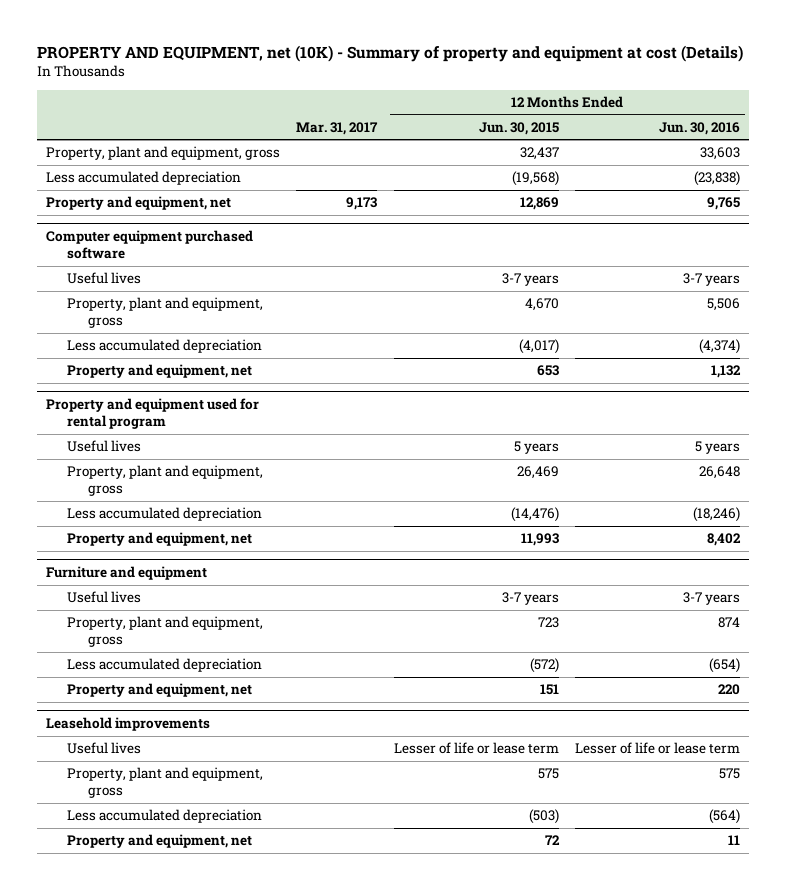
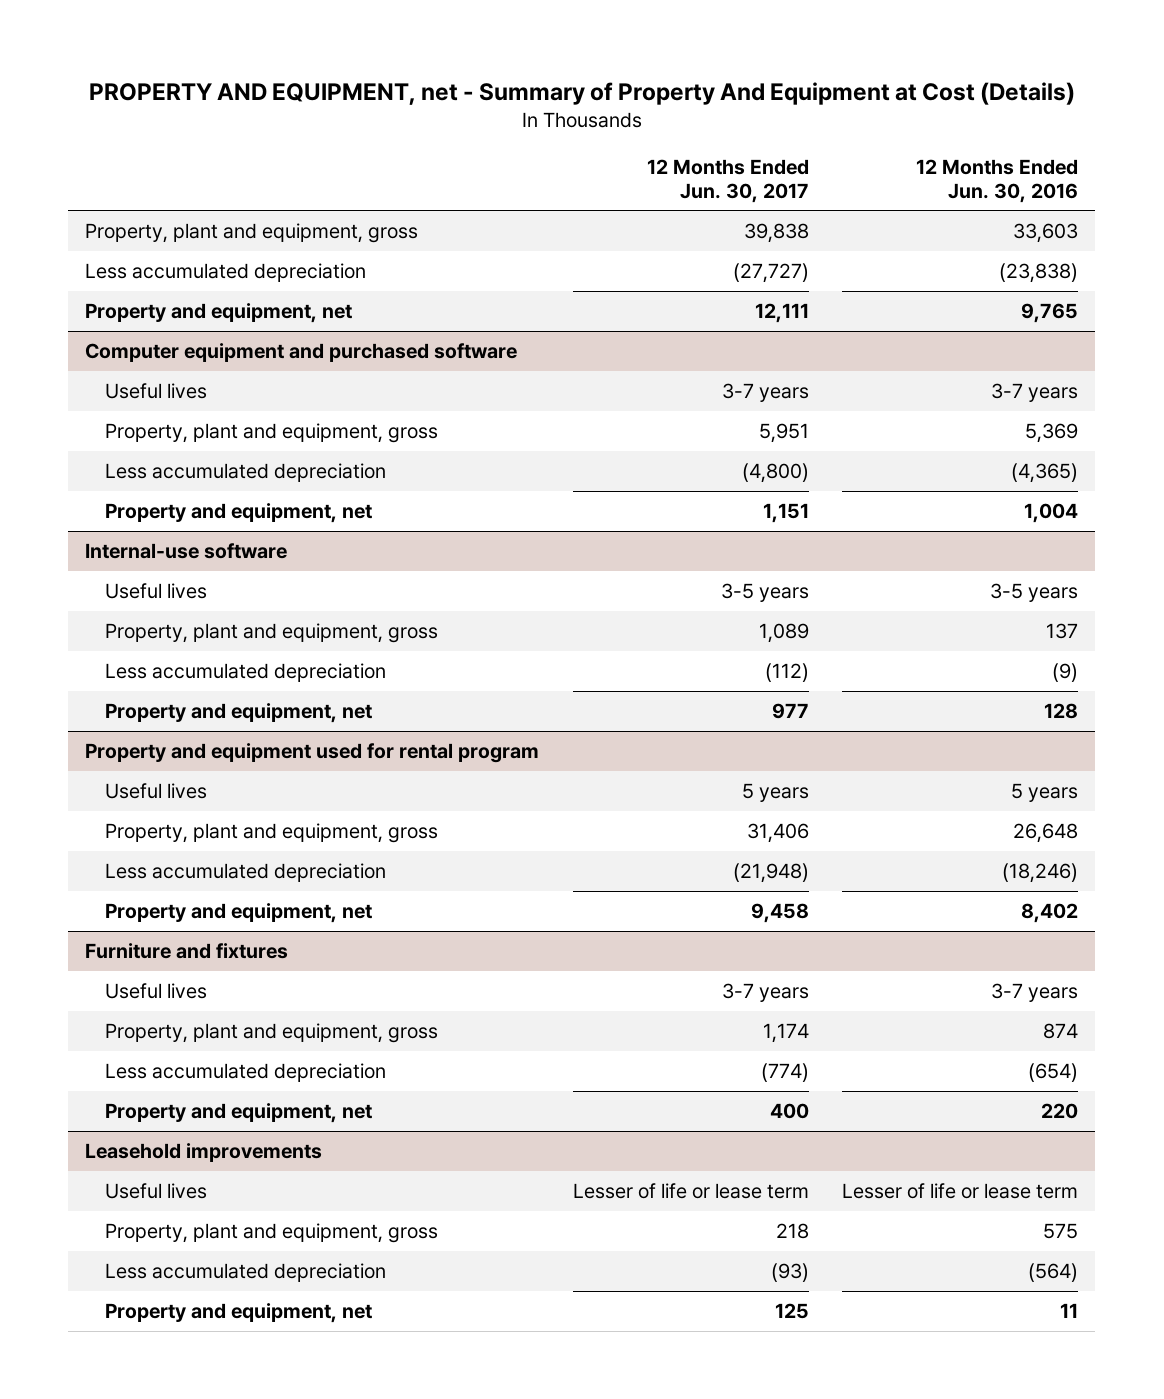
- PROPERTY AND EQUIPMENT, net (10K) - Summary of property and equipment at cost (Details)
+ PROPERTY AND EQUIPMENT, net - Summary of Property And Equipment at Cost (Details)
- | Mar. 31, 2017 | 12 Months Ended Jun. 30, 2015 | 12 Months Ended Jun. 30, 2016
+ | 12 Months Ended Jun. 30, 2017 | 12 Months Ended Jun. 30, 2016
- Computer equipment purchased software
+ Computer equipment and purchased software
- Property, plant and equipment, gross | | 4,670 | 5,506
- Less accumulated depreciation | | (4,017) | (4,374)
- Property and equipment, net | | 653 | 1,132
+ Property, plant and equipment, gross | 5,951 | 5,369
+ Less accumulated depreciation | (4,800) | (4,365)
+ Property and equipment, net | 1,151 | 1,004
+ Internal-use software
+ Useful lives | 3-5 years | 3-5 years
+ Property, plant and equipment, gross | 1,089 | 137
+ Less accumulated depreciation | (112) | (9)
+ Property and equipment, net | 977 | 128
- Furniture and equipment
+ Furniture and fixtures

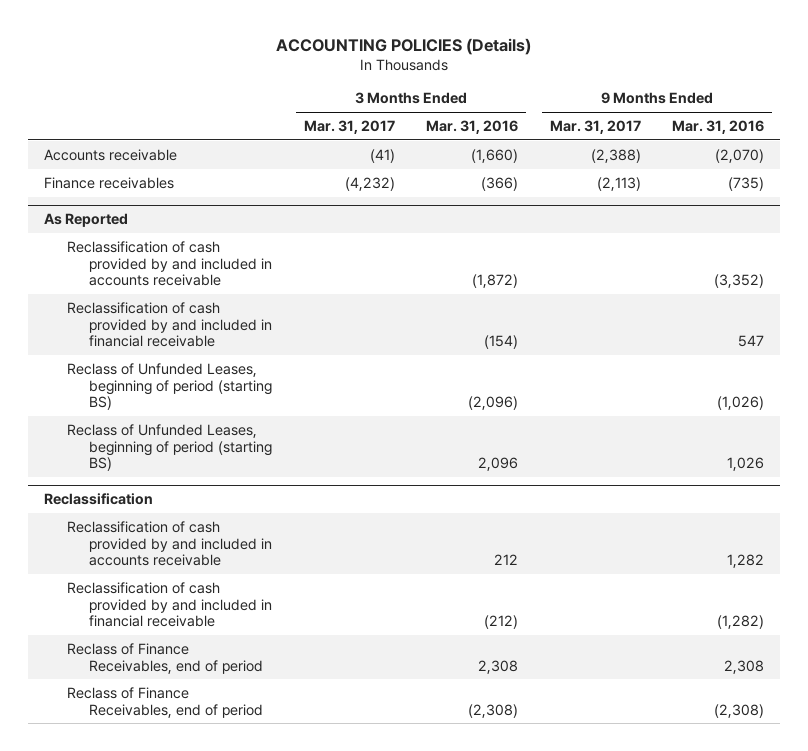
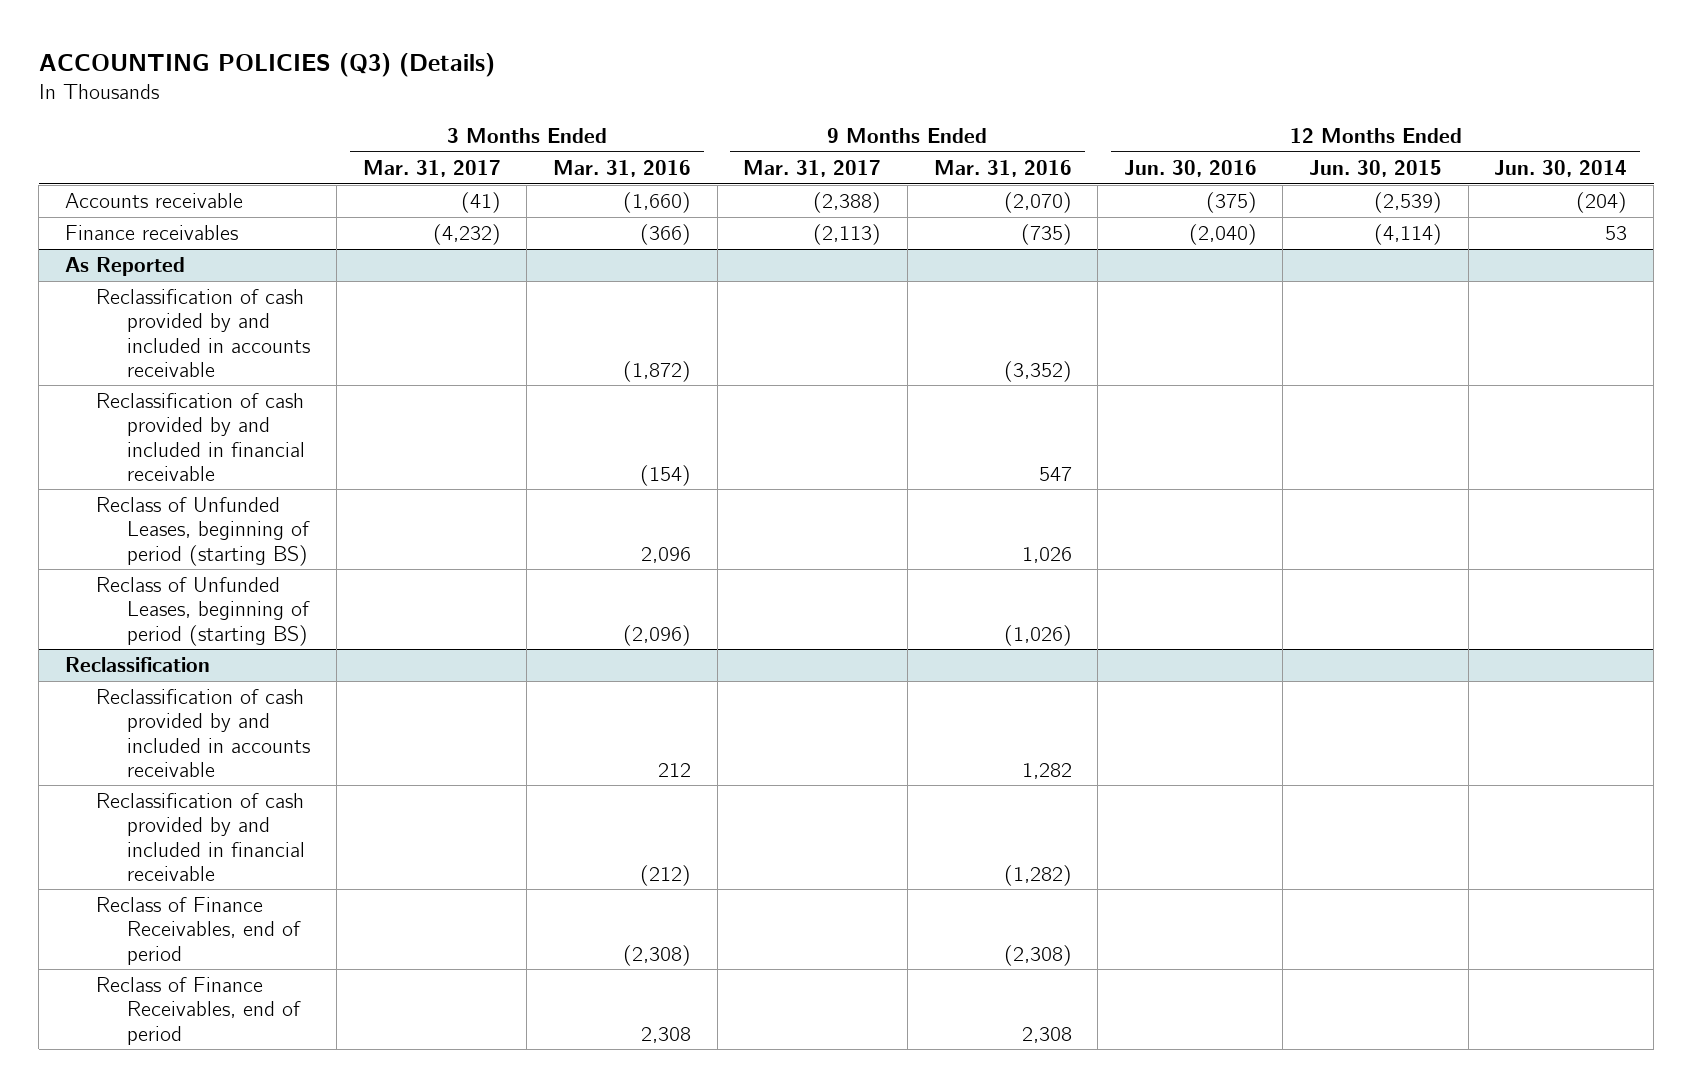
- ACCOUNTING POLICIES (Details)
+ ACCOUNTING POLICIES (Q3) (Details)
- | 3 Months Ended Mar. 31, 2017 | 3 Months Ended Mar. 31, 2016 | 9 Months Ended Mar. 31, 2017 | 9 Months Ended Mar. 31, 2016
+ | 3 Months Ended Mar. 31, 2017 | 3 Months Ended Mar. 31, 2016 | 9 Months Ended Mar. 31, 2017 | 9 Months Ended Mar. 31, 2016 | 12 Months Ended Jun. 30, 2016 | 12 Months Ended Jun. 30, 2015 | 12 Months Ended Jun. 30, 2014
@ As Reported
moved down: Reclass of Unfunded Leases, beginning of period (starting BS) | | (2,096) | | (1,026) | | |
@ Reclassification
moved down: Reclass of Finance Receivables, end of period | | 2,308 | | 2,308 | | |

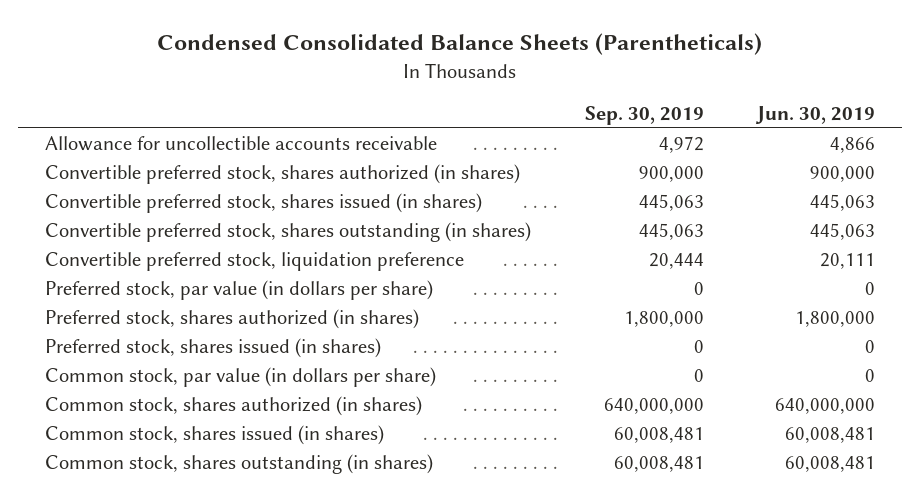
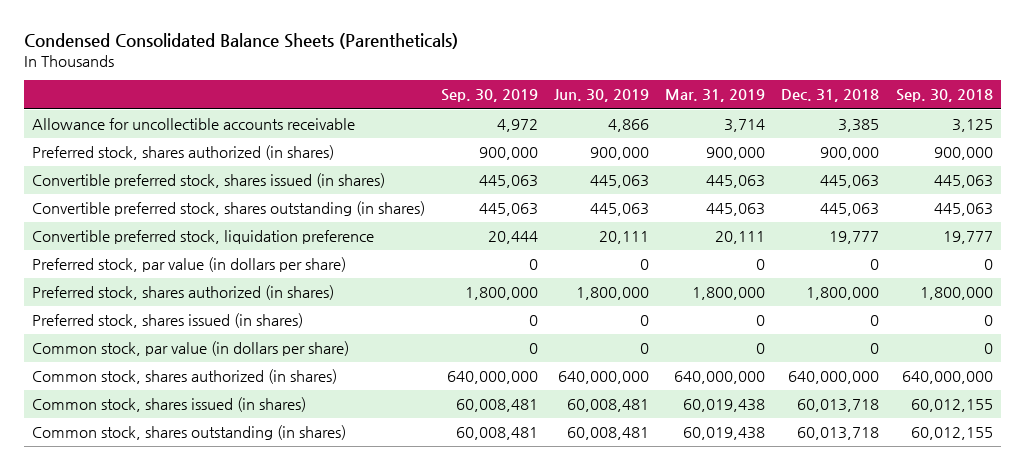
- | Sep. 30, 2019 | Jun. 30, 2019
+ | Sep. 30, 2019 | Jun. 30, 2019 | Mar. 31, 2019 | Dec. 31, 2018 | Sep. 30, 2018
- Convertible preferred stock, shares authorized (in shares) | 900,000 | 900,000
+ Preferred stock, shares authorized (in shares) | 900,000 | 900,000 | 900,000 | 900,000 | 900,000

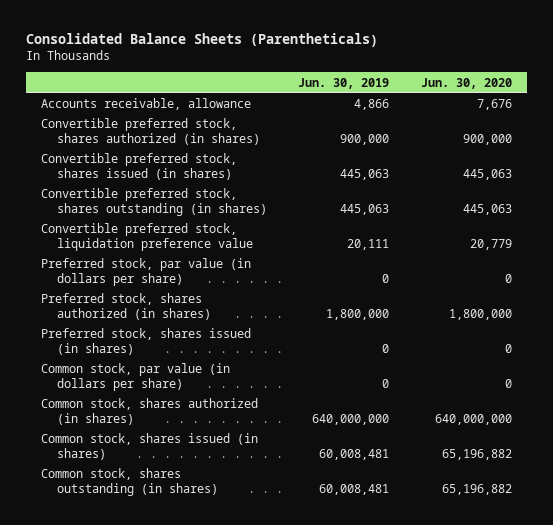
- Condensed Consolidated Balance Sheets (Parentheticals)
+ Consolidated Balance Sheets (Parentheticals)
- | Sep. 30, 2019 | Jun. 30, 2019 | Mar. 31, 2019 | Dec. 31, 2018 | Sep. 30, 2018
+ | Jun. 30, 2019 | Jun. 30, 2020
- Allowance for uncollectible accounts receivable | 4,972 | 4,866 | 3,714 | 3,385 | 3,125
- Preferred stock, shares authorized (in shares) | 900,000 | 900,000 | 900,000 | 900,000 | 900,000
+ Accounts receivable, allowance | 4,866 | 7,676
+ Convertible preferred stock, shares authorized (in shares) | 900,000 | 900,000
- Convertible preferred stock, liquidation preference | 20,444 | 20,111 | 20,111 | 19,777 | 19,777
+ Convertible preferred stock, liquidation preference value | 20,111 | 20,779

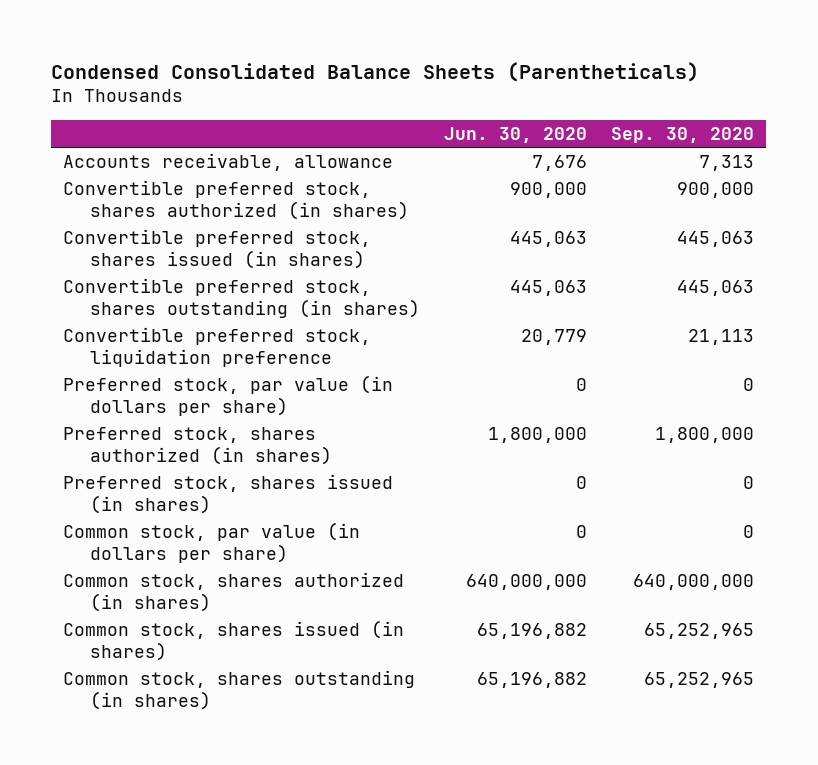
- Consolidated Balance Sheets (Parentheticals)
+ Condensed Consolidated Balance Sheets (Parentheticals)
- | Jun. 30, 2019 | Jun. 30, 2020
+ | Jun. 30, 2020 | Sep. 30, 2020
- Convertible preferred stock, liquidation preference value | 20,111 | 20,779
+ Convertible preferred stock, liquidation preference | 20,779 | 21,113

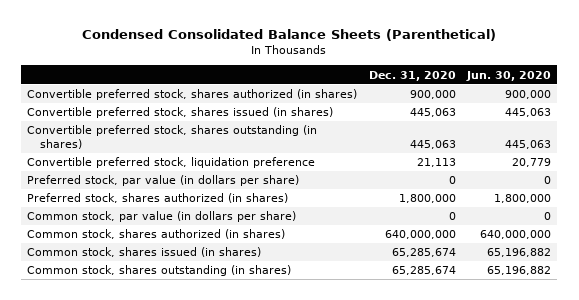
- Condensed Consolidated Balance Sheets (Parentheticals)
+ Condensed Consolidated Balance Sheets (Parenthetical)
- | Jun. 30, 2020 | Sep. 30, 2020
+ | Dec. 31, 2020 | Jun. 30, 2020
- Accounts receivable, allowance | 7,676 | 7,313
- Preferred stock, shares issued (in shares) | 0 | 0

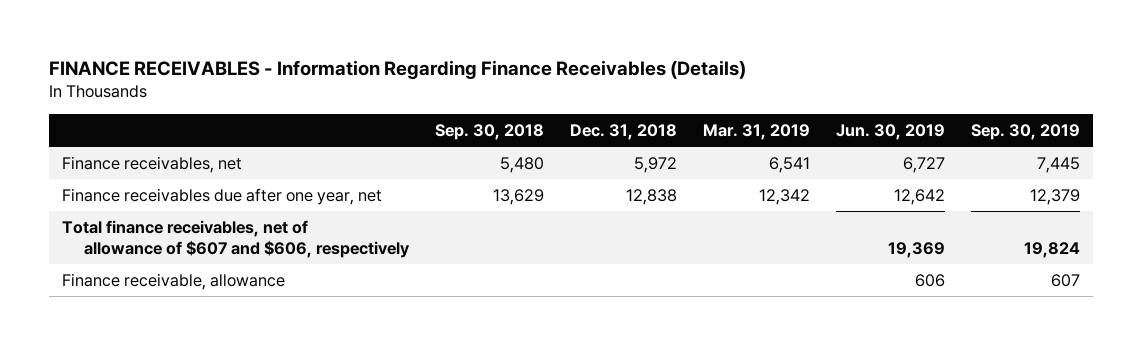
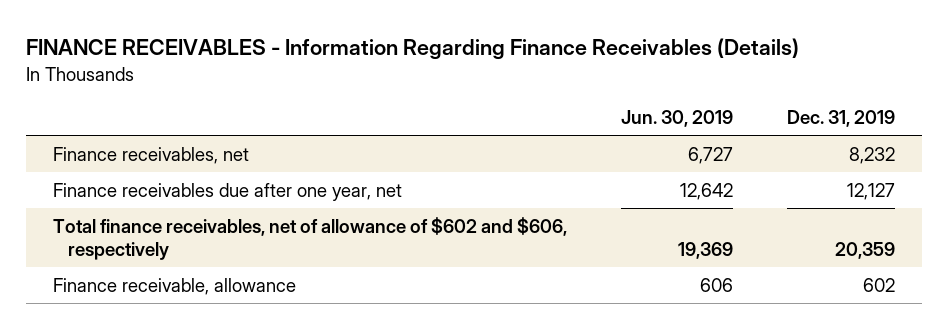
- | Sep. 30, 2018 | Dec. 31, 2018 | Mar. 31, 2019 | Jun. 30, 2019 | Sep. 30, 2019
+ | Jun. 30, 2019 | Dec. 31, 2019
- Total finance receivables, net of allowance of $607 and $606, respectively | | | | 19,369 | 19,824
+ Total finance receivables, net of allowance of $602 and $606, respectively | 19,369 | 20,359

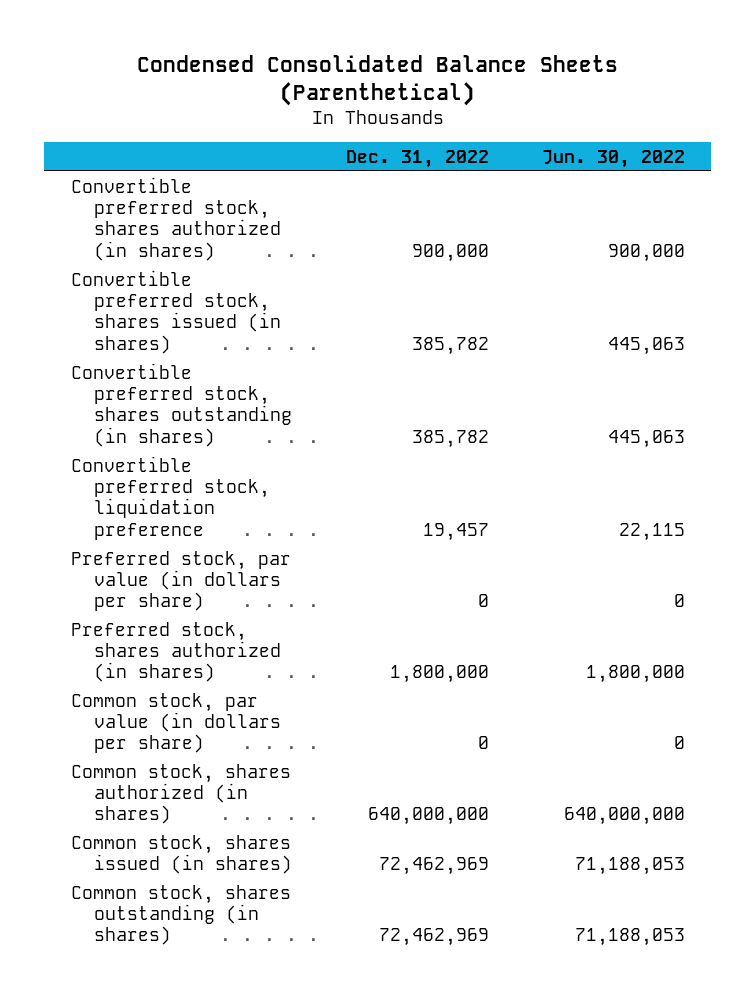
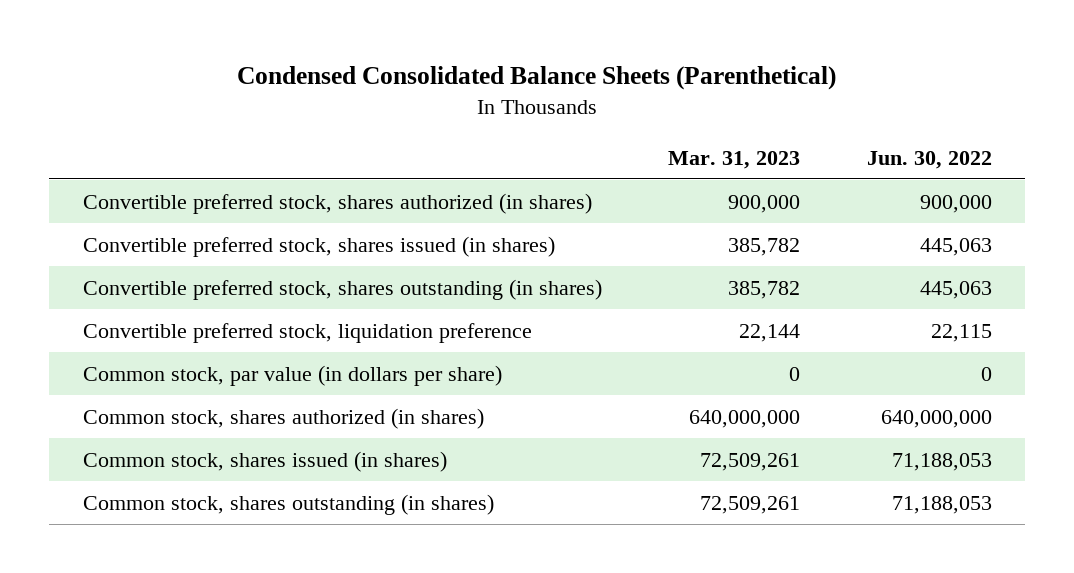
- | Dec. 31, 2022 | Jun. 30, 2022
+ | Mar. 31, 2023 | Jun. 30, 2022
- Preferred stock, par value (in dollars per share) | 0 | 0
- Preferred stock, shares authorized (in shares) | 1,800,000 | 1,800,000

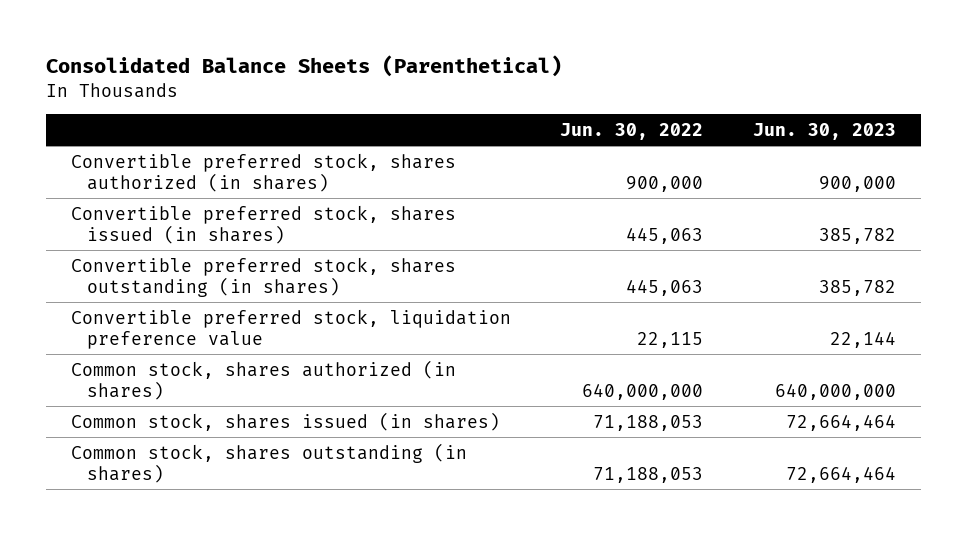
- Condensed Consolidated Balance Sheets (Parenthetical)
+ Consolidated Balance Sheets (Parenthetical)
- | Mar. 31, 2023 | Jun. 30, 2022
+ | Jun. 30, 2022 | Jun. 30, 2023
- Convertible preferred stock, liquidation preference | 22,144 | 22,115
- Common stock, par value (in dollars per share) | 0 | 0
+ Convertible preferred stock, liquidation preference value | 22,115 | 22,144

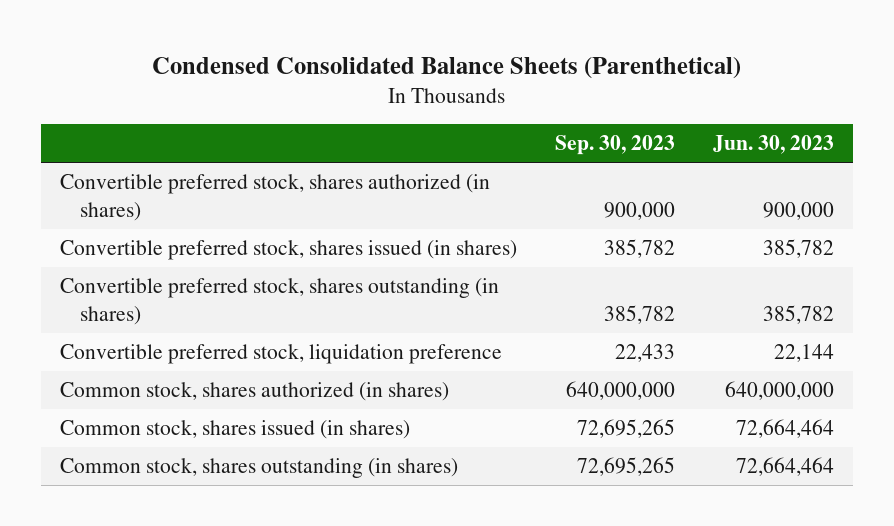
- Consolidated Balance Sheets (Parenthetical)
+ Condensed Consolidated Balance Sheets (Parenthetical)
- | Jun. 30, 2022 | Jun. 30, 2023
+ | Sep. 30, 2023 | Jun. 30, 2023
- Convertible preferred stock, liquidation preference value | 22,115 | 22,144
+ Convertible preferred stock, liquidation preference | 22,433 | 22,144

